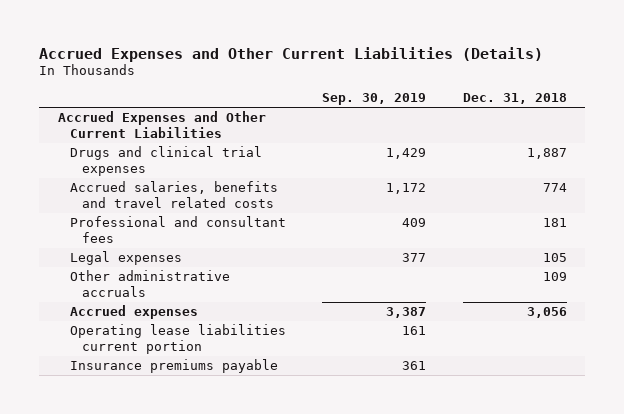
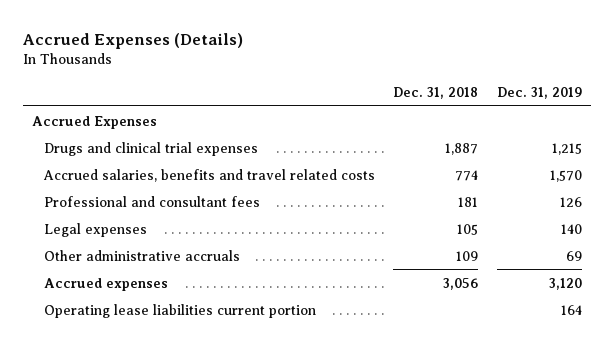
- Accrued Expenses and Other Current Liabilities (Details)
+ Accrued Expenses (Details)
- | Sep. 30, 2019 | Dec. 31, 2018
+ | Dec. 31, 2018 | Dec. 31, 2019
- Accrued Expenses and Other Current Liabilities
+ Accrued Expenses
- Insurance premiums payable | 361 |

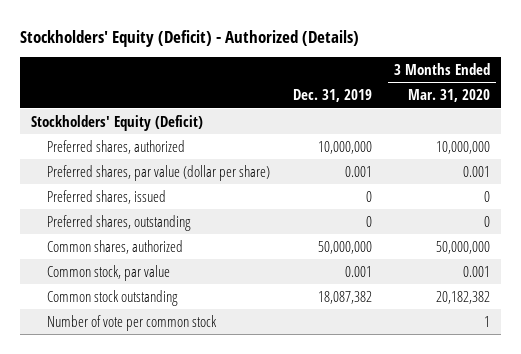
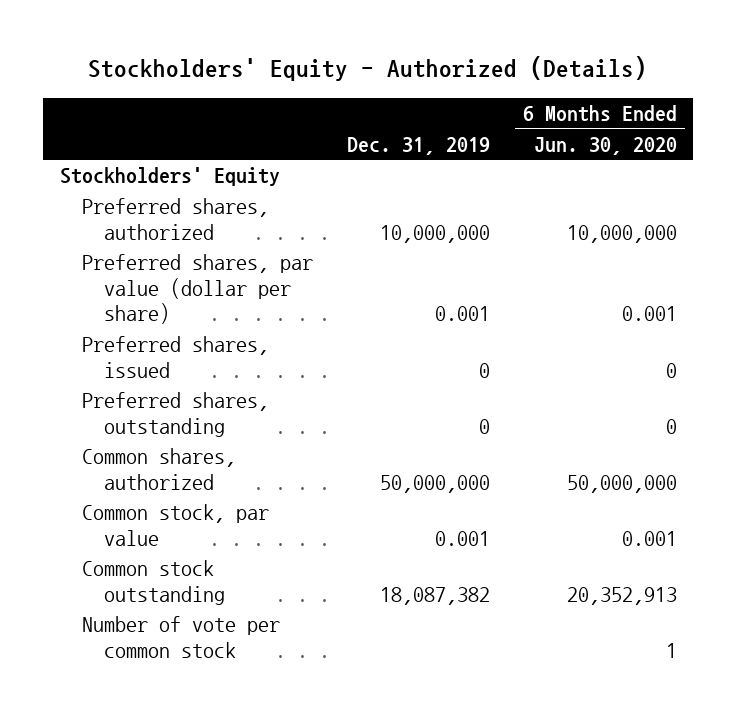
- Stockholders' Equity (Deficit) - Authorized (Details)
+ Stockholders' Equity - Authorized (Details)
- | Dec. 31, 2019 | 3 Months Ended Mar. 31, 2020
+ | Dec. 31, 2019 | 6 Months Ended Jun. 30, 2020
- Stockholders' Equity (Deficit)
+ Stockholders' Equity

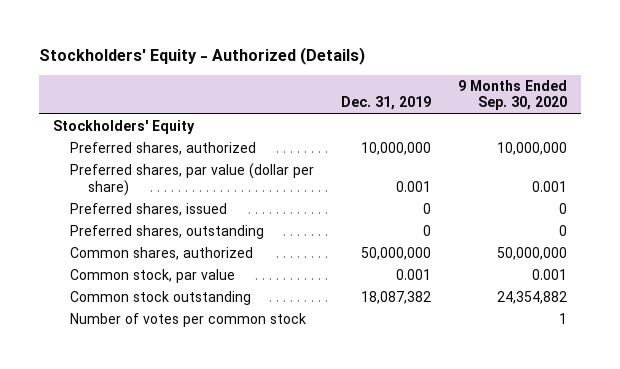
- | Dec. 31, 2019 | 6 Months Ended Jun. 30, 2020
+ | Dec. 31, 2019 | 9 Months Ended Sep. 30, 2020
- Number of vote per common stock | | 1
+ Number of votes per common stock | | 1

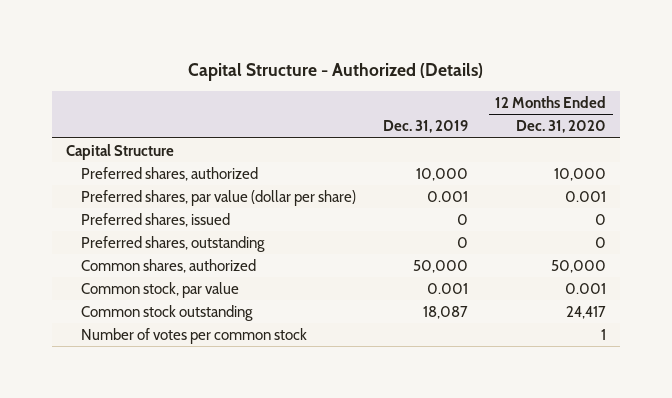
- Stockholders' Equity - Authorized (Details)
+ Capital Structure - Authorized (Details)
- | Dec. 31, 2019 | 9 Months Ended Sep. 30, 2020
+ | Dec. 31, 2019 | 12 Months Ended Dec. 31, 2020
- Stockholders' Equity
- Preferred shares, authorized | 10,000,000 | 10,000,000
+ Capital Structure
+ Preferred shares, authorized | 10,000 | 10,000
- Common shares, authorized | 50,000,000 | 50,000,000
+ Common shares, authorized | 50,000 | 50,000
- Common stock outstanding | 18,087,382 | 24,354,882
+ Common stock outstanding | 18,087 | 24,417

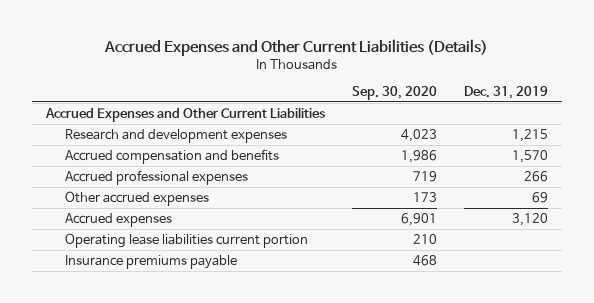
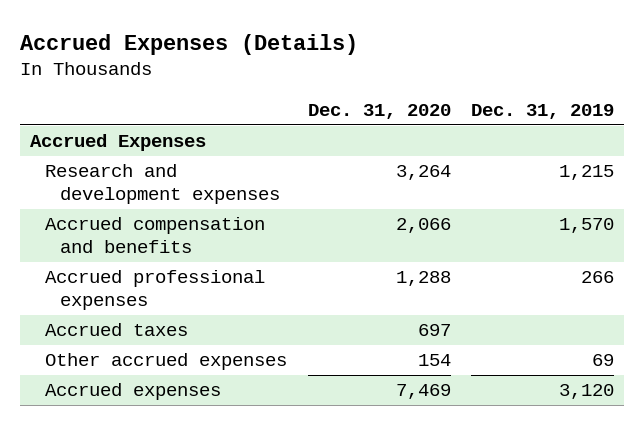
- Accrued Expenses and Other Current Liabilities (Details)
+ Accrued Expenses (Details)
- | Sep. 30, 2020 | Dec. 31, 2019
+ | Dec. 31, 2020 | Dec. 31, 2019
- Accrued Expenses and Other Current Liabilities
+ Accrued Expenses
+ Accrued taxes | 697 |
- Operating lease liabilities current portion | 210 |
- Insurance premiums payable | 468 |

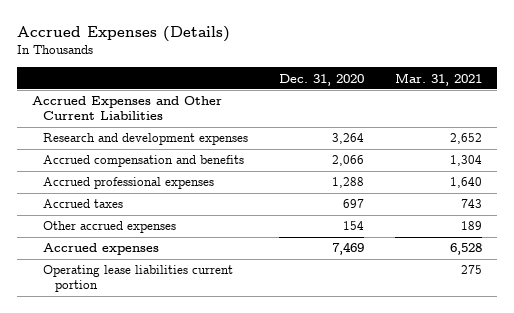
- | Dec. 31, 2020 | Dec. 31, 2019
+ | Dec. 31, 2020 | Mar. 31, 2021
- Accrued Expenses
+ Accrued Expenses and Other Current Liabilities
+ Operating lease liabilities current portion | | 275

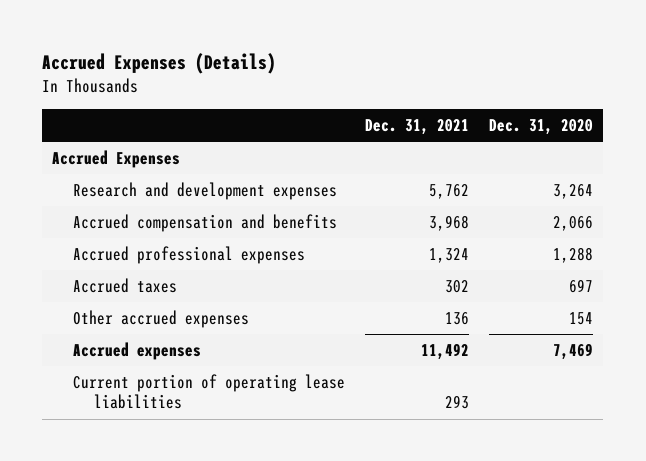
- | Dec. 31, 2020 | Mar. 31, 2021
+ | Dec. 31, 2021 | Dec. 31, 2020
- Accrued Expenses and Other Current Liabilities
+ Accrued Expenses
- Operating lease liabilities current portion | | 275
+ Current portion of operating lease liabilities | 293 |

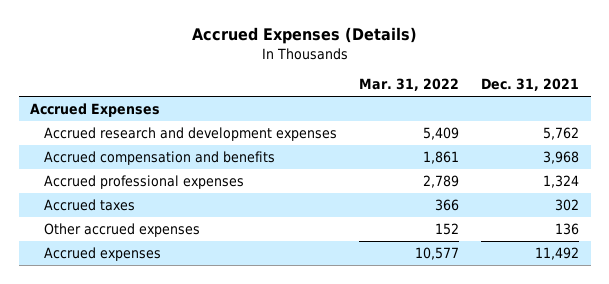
- | Dec. 31, 2021 | Dec. 31, 2020
+ | Mar. 31, 2022 | Dec. 31, 2021
- Research and development expenses | 5,762 | 3,264
+ Accrued research and development expenses | 5,409 | 5,762
- Current portion of operating lease liabilities | 293 |

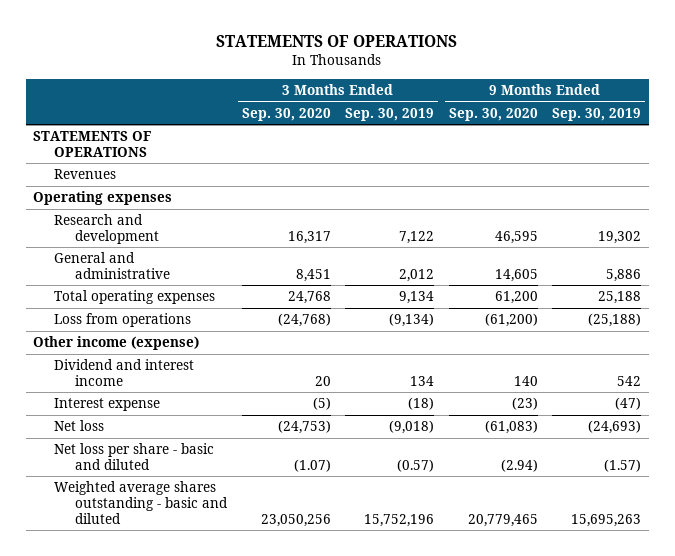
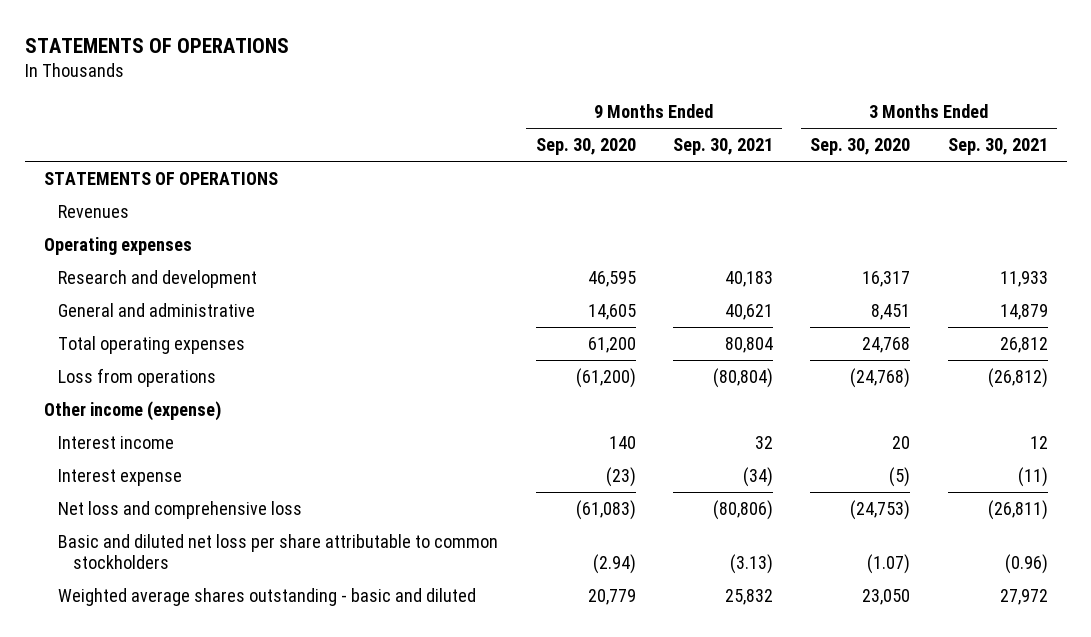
- | 3 Months Ended Sep. 30, 2020 | 3 Months Ended Sep. 30, 2019 | 9 Months Ended Sep. 30, 2020 | 9 Months Ended Sep. 30, 2019
+ | 9 Months Ended Sep. 30, 2020 | 9 Months Ended Sep. 30, 2021 | 3 Months Ended Sep. 30, 2020 | 3 Months Ended Sep. 30, 2021
- Dividend and interest income | 20 | 134 | 140 | 542
+ Interest income | 140 | 32 | 20 | 12
- Net loss | (24,753) | (9,018) | (61,083) | (24,693)
- Net loss per share - basic and diluted | (1.07) | (0.57) | (2.94) | (1.57)
- Weighted average shares outstanding - basic and diluted | 23,050,256 | 15,752,196 | 20,779,465 | 15,695,263
+ Net loss and comprehensive loss | (61,083) | (80,806) | (24,753) | (26,811)
+ Basic and diluted net loss per share attributable to common stockholders | (2.94) | (3.13) | (1.07) | (0.96)
+ Weighted average shares outstanding - basic and diluted | 20,779 | 25,832 | 23,050 | 27,972

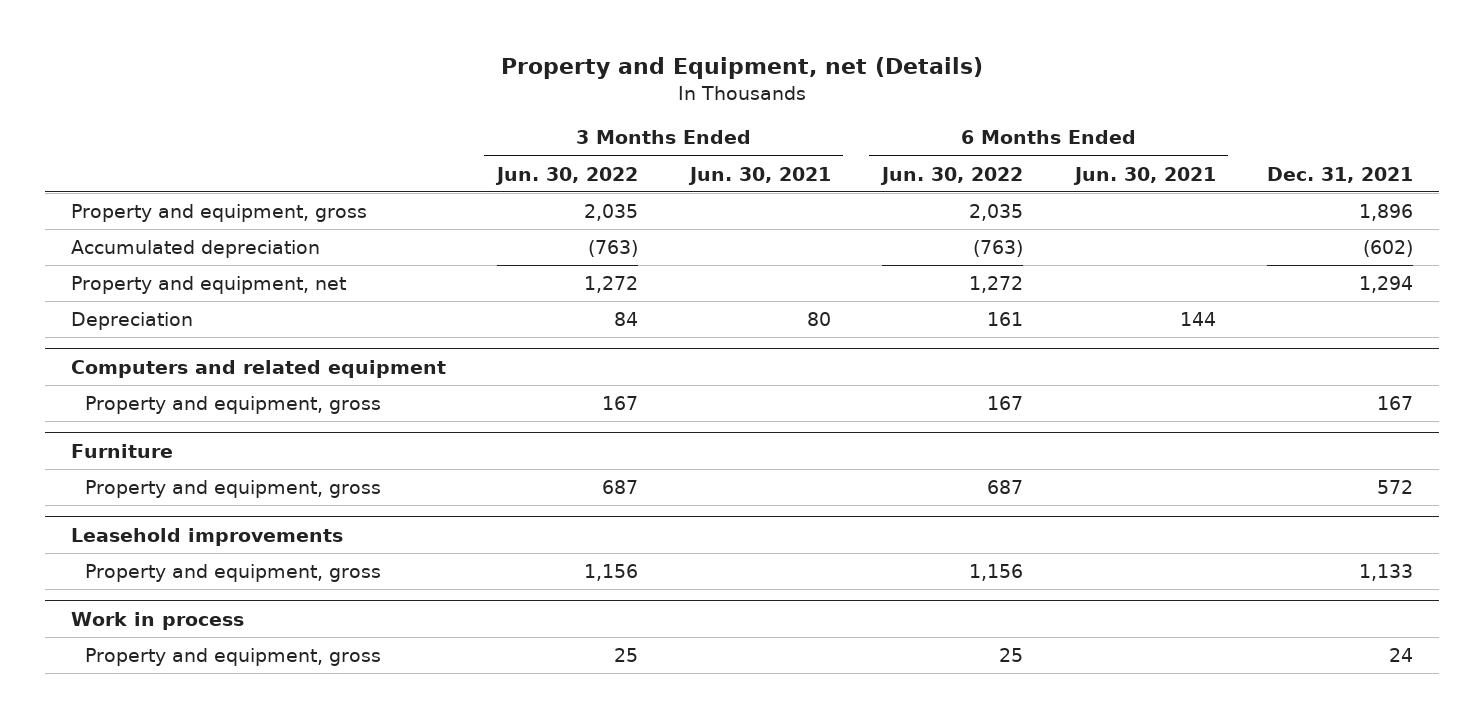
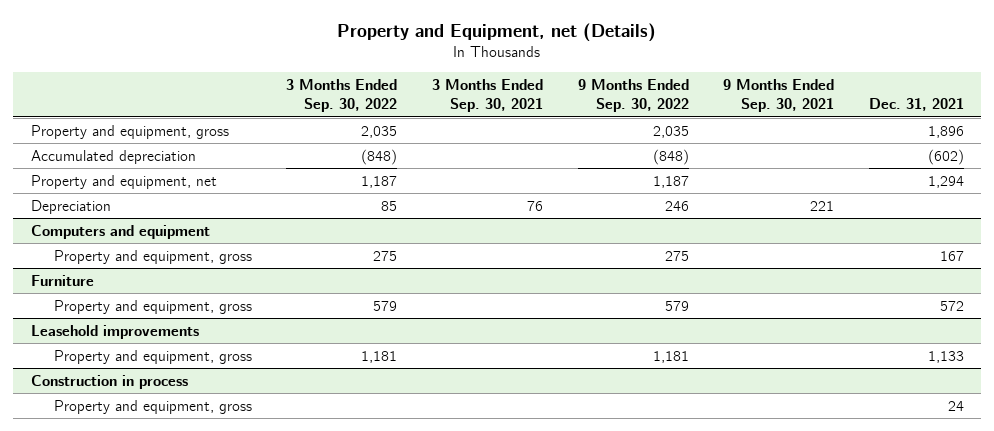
- | 3 Months Ended Jun. 30, 2022 | 3 Months Ended Jun. 30, 2021 | 6 Months Ended Jun. 30, 2022 | 6 Months Ended Jun. 30, 2021 | Dec. 31, 2021
+ | 3 Months Ended Sep. 30, 2022 | 3 Months Ended Sep. 30, 2021 | 9 Months Ended Sep. 30, 2022 | 9 Months Ended Sep. 30, 2021 | Dec. 31, 2021
- Computers and related equipment
+ Computers and equipment
- Work in process
+ Construction in process

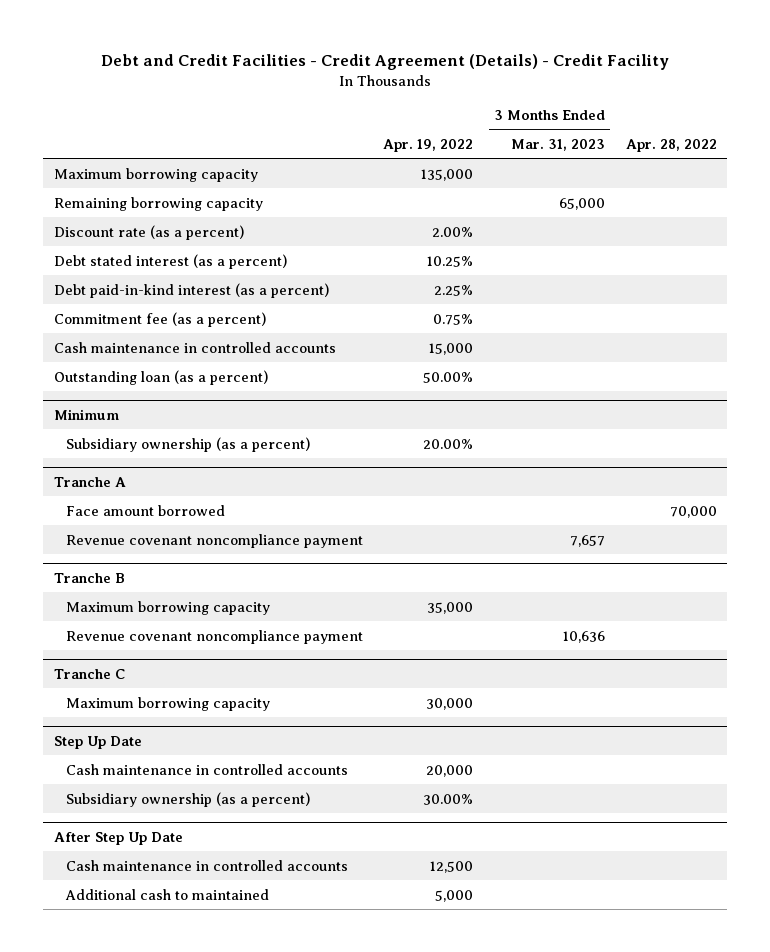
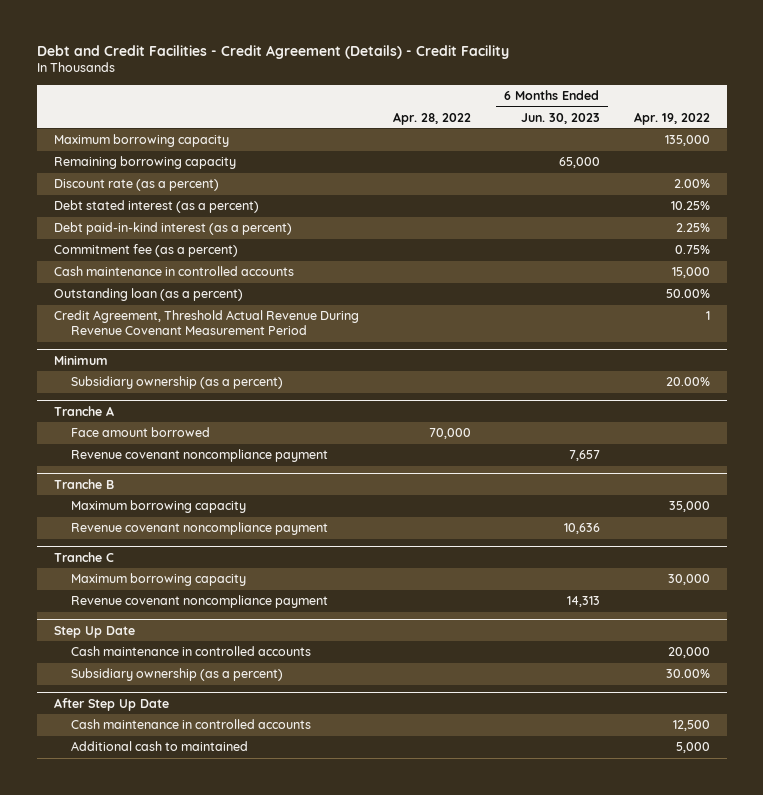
- | Apr. 19, 2022 | 3 Months Ended Mar. 31, 2023 | Apr. 28, 2022
+ | Apr. 28, 2022 | 6 Months Ended Jun. 30, 2023 | Apr. 19, 2022
+ Credit Agreement, Threshold Actual Revenue During Revenue Covenant Measurement Period | | | 1
@ Tranche C
+ Revenue covenant noncompliance payment | | 14,313 |

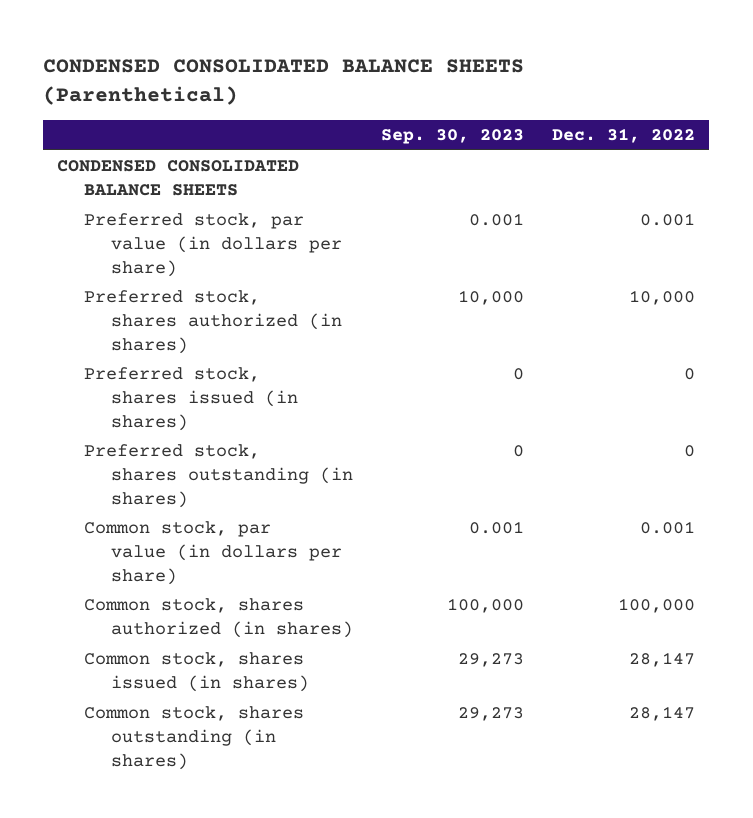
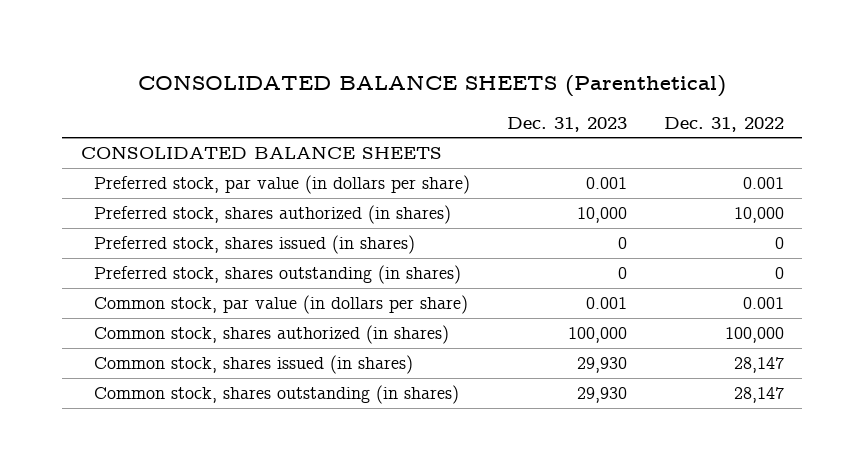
- CONDENSED CONSOLIDATED BALANCE SHEETS (Parenthetical)
+ CONSOLIDATED BALANCE SHEETS (Parenthetical)
- | Sep. 30, 2023 | Dec. 31, 2022
+ | Dec. 31, 2023 | Dec. 31, 2022
- CONDENSED CONSOLIDATED BALANCE SHEETS
+ CONSOLIDATED BALANCE SHEETS

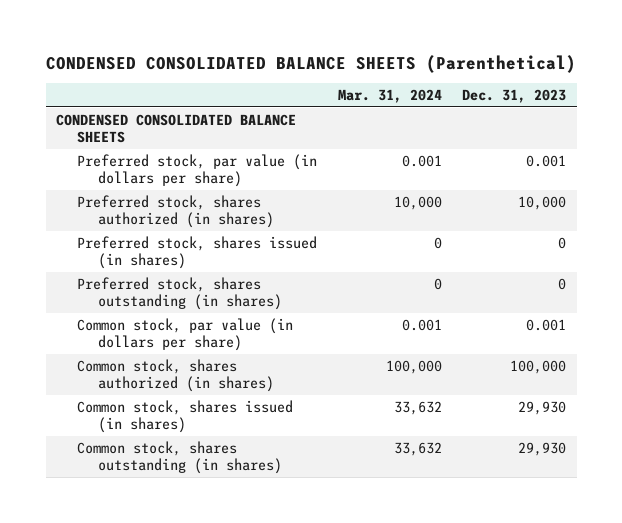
- CONSOLIDATED BALANCE SHEETS (Parenthetical)
+ CONDENSED CONSOLIDATED BALANCE SHEETS (Parenthetical)
- | Dec. 31, 2023 | Dec. 31, 2022
+ | Mar. 31, 2024 | Dec. 31, 2023
- CONSOLIDATED BALANCE SHEETS
+ CONDENSED CONSOLIDATED BALANCE SHEETS

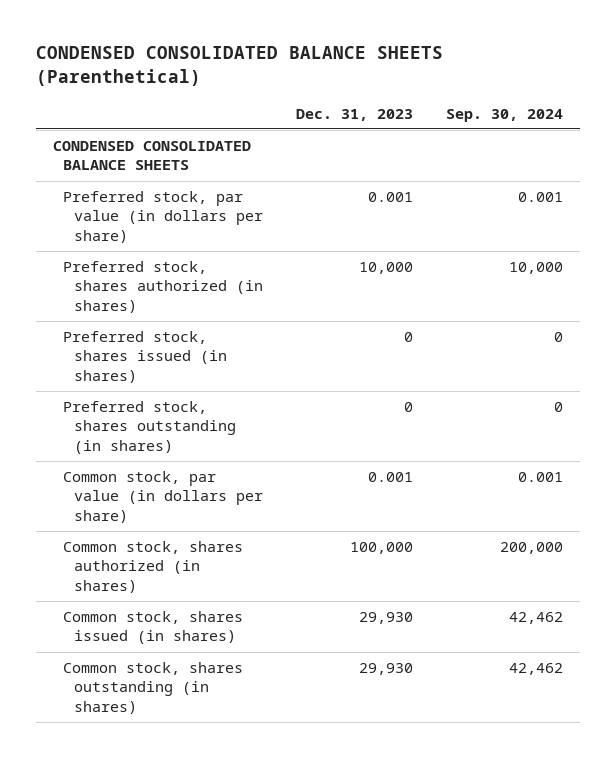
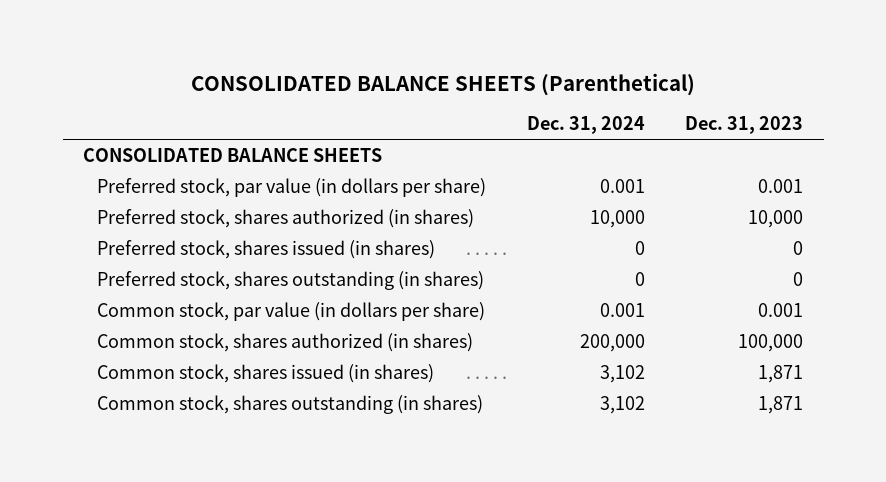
- CONDENSED CONSOLIDATED BALANCE SHEETS (Parenthetical)
+ CONSOLIDATED BALANCE SHEETS (Parenthetical)
- | Dec. 31, 2023 | Sep. 30, 2024
+ | Dec. 31, 2024 | Dec. 31, 2023
- CONDENSED CONSOLIDATED BALANCE SHEETS
+ CONSOLIDATED BALANCE SHEETS
- Common stock, shares issued (in shares) | 29,930 | 42,462
- Common stock, shares outstanding (in shares) | 29,930 | 42,462
+ Common stock, shares issued (in shares) | 3,102 | 1,871
+ Common stock, shares outstanding (in shares) | 3,102 | 1,871

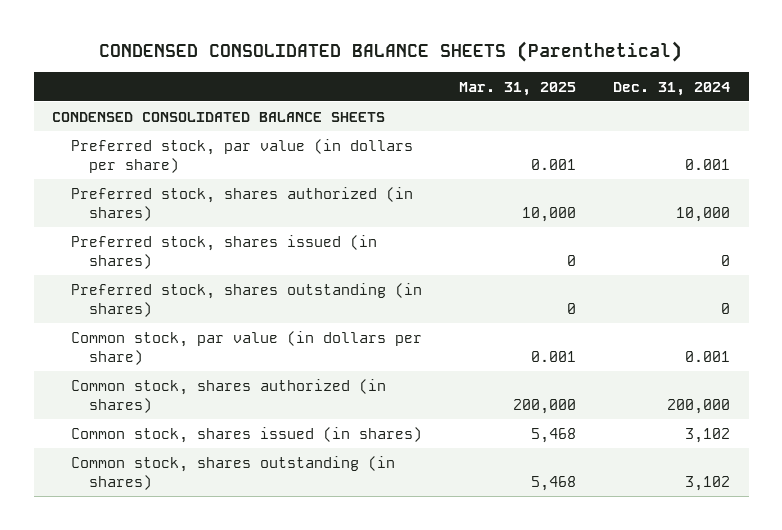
- CONSOLIDATED BALANCE SHEETS (Parenthetical)
+ CONDENSED CONSOLIDATED BALANCE SHEETS (Parenthetical)
- | Dec. 31, 2024 | Dec. 31, 2023
+ | Mar. 31, 2025 | Dec. 31, 2024
- CONSOLIDATED BALANCE SHEETS
+ CONDENSED CONSOLIDATED BALANCE SHEETS

